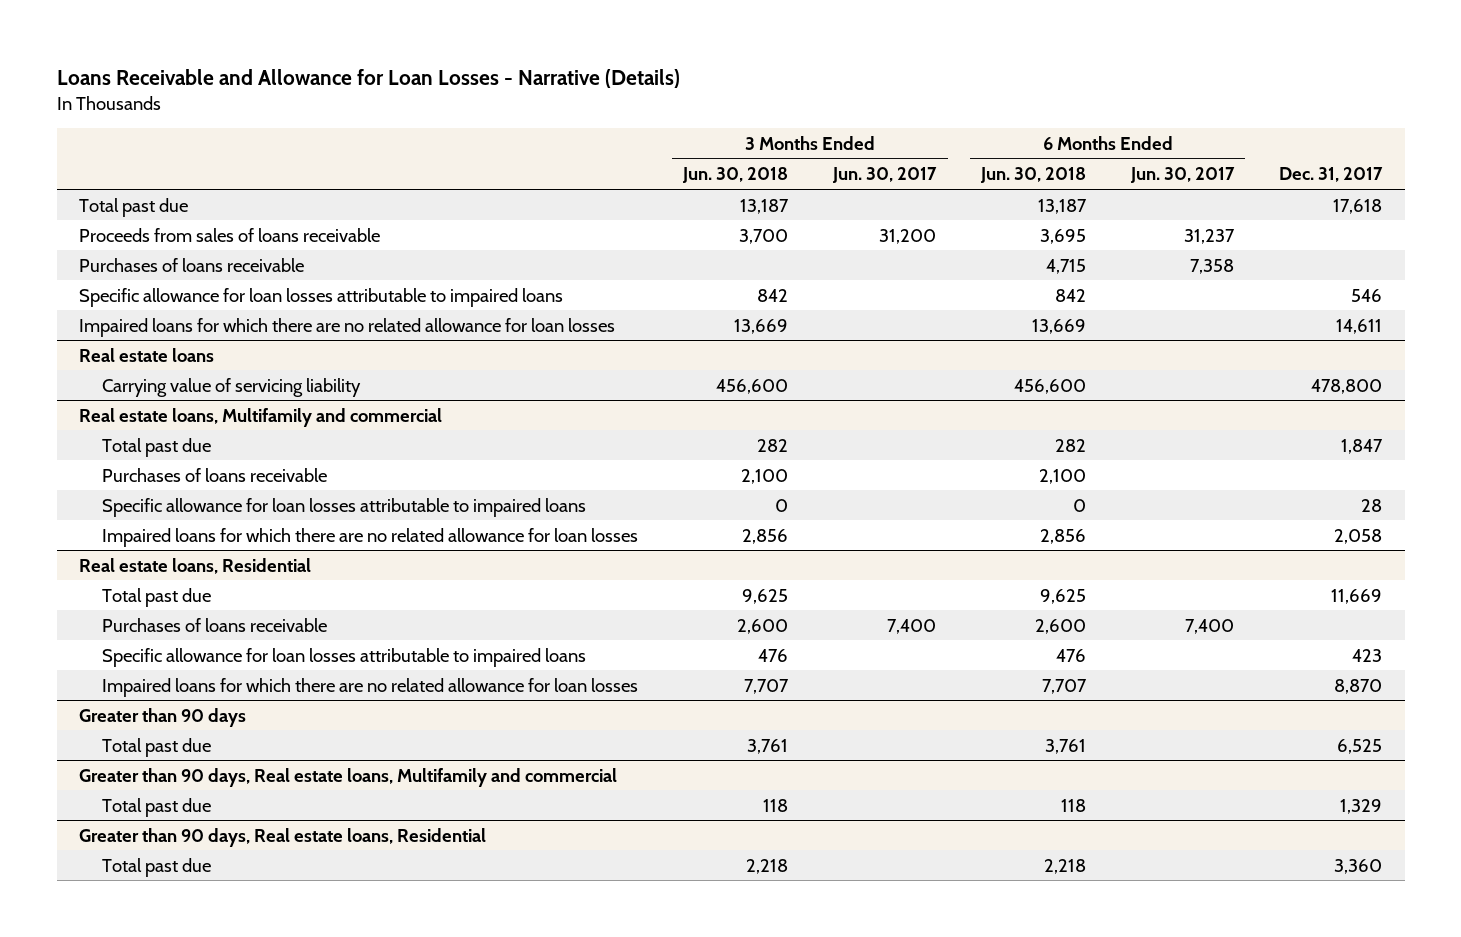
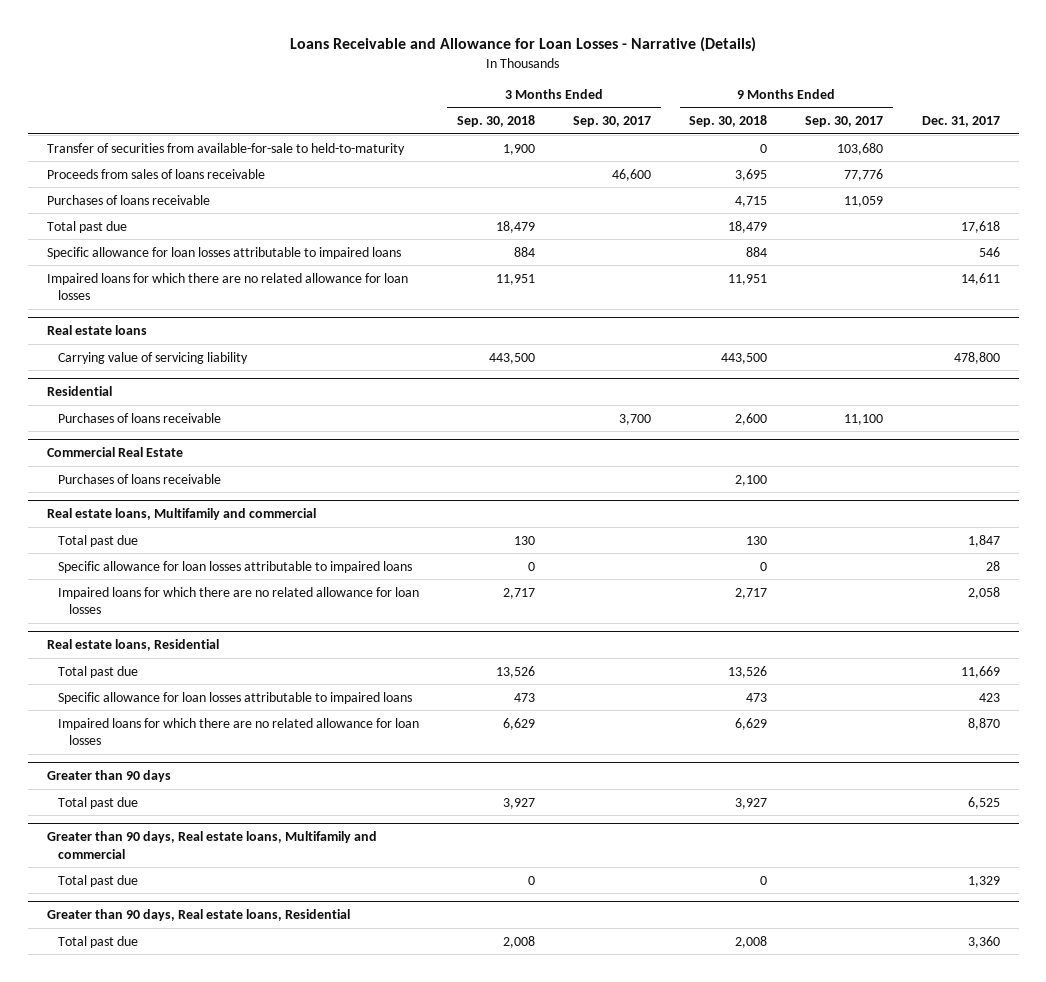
- | 3 Months Ended Jun. 30, 2018 | 3 Months Ended Jun. 30, 2017 | 6 Months Ended Jun. 30, 2018 | 6 Months Ended Jun. 30, 2017 | Dec. 31, 2017
+ | 3 Months Ended Sep. 30, 2018 | 3 Months Ended Sep. 30, 2017 | 9 Months Ended Sep. 30, 2018 | 9 Months Ended Sep. 30, 2017 | Dec. 31, 2017
+ Transfer of securities from available-for-sale to held-to-maturity | 1,900 | | 0 | 103,680 |
moved down: Total past due | 18,479 | | 18,479 | | 17,618
+ Residential
+ Purchases of loans receivable | | 3,700 | 2,600 | 11,100 |
+ Commercial Real Estate
+ Purchases of loans receivable | | | 2,100 | |
@ Real estate loans, Multifamily and commercial
- Purchases of loans receivable | 2,100 | | 2,100 | |
@ Real estate loans, Residential
- Purchases of loans receivable | 2,600 | 7,400 | 2,600 | 7,400 |

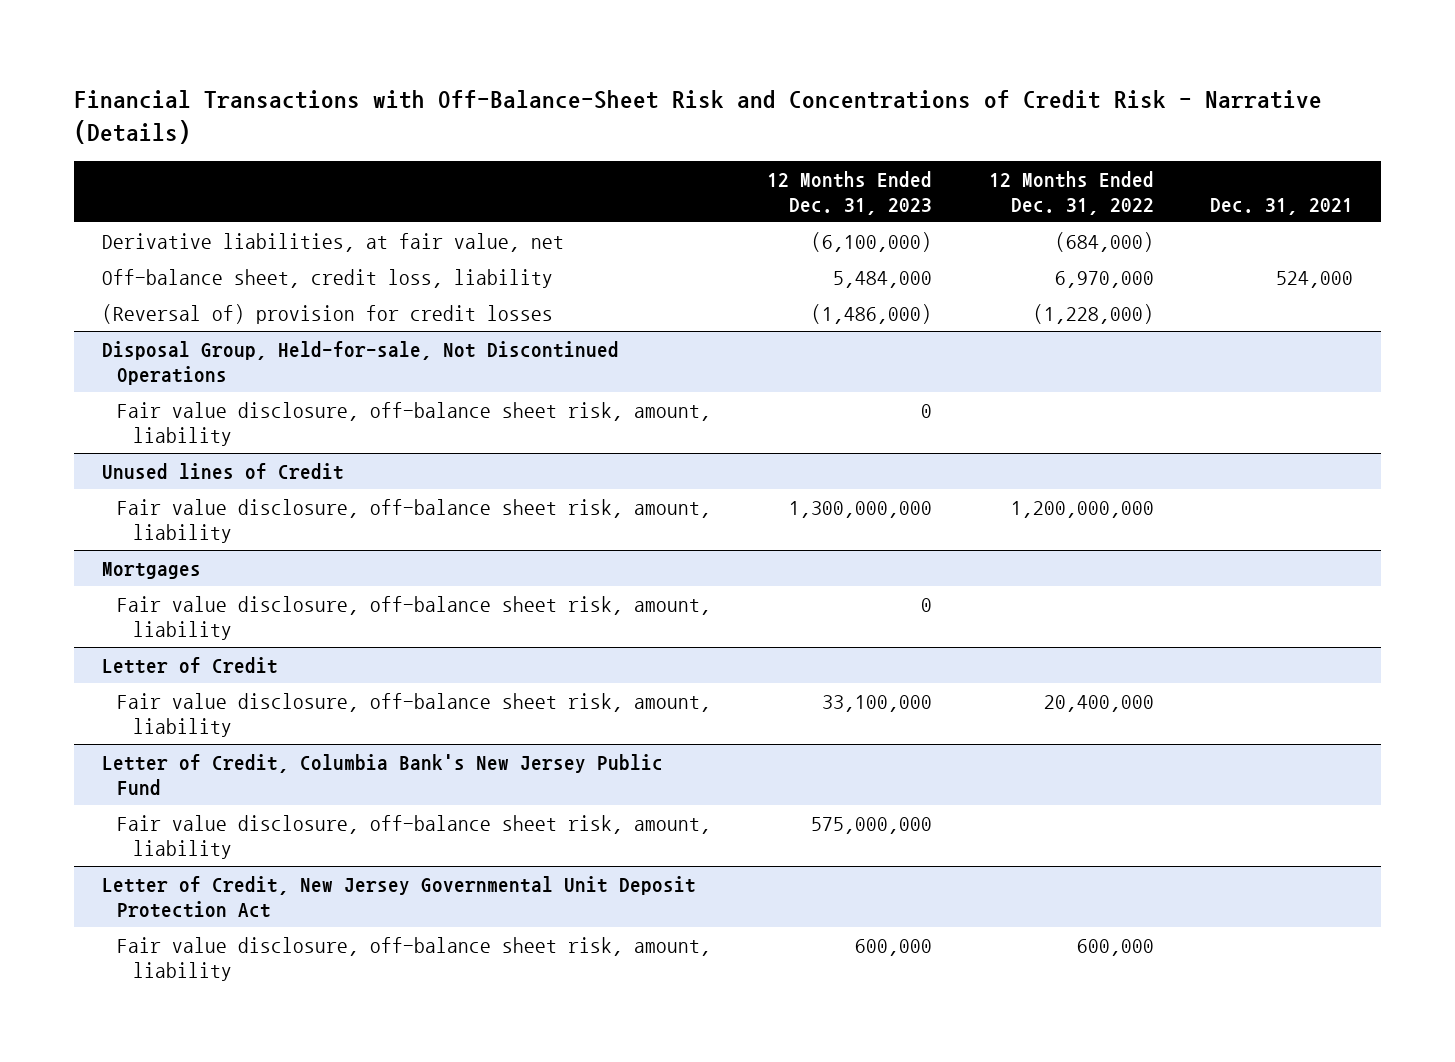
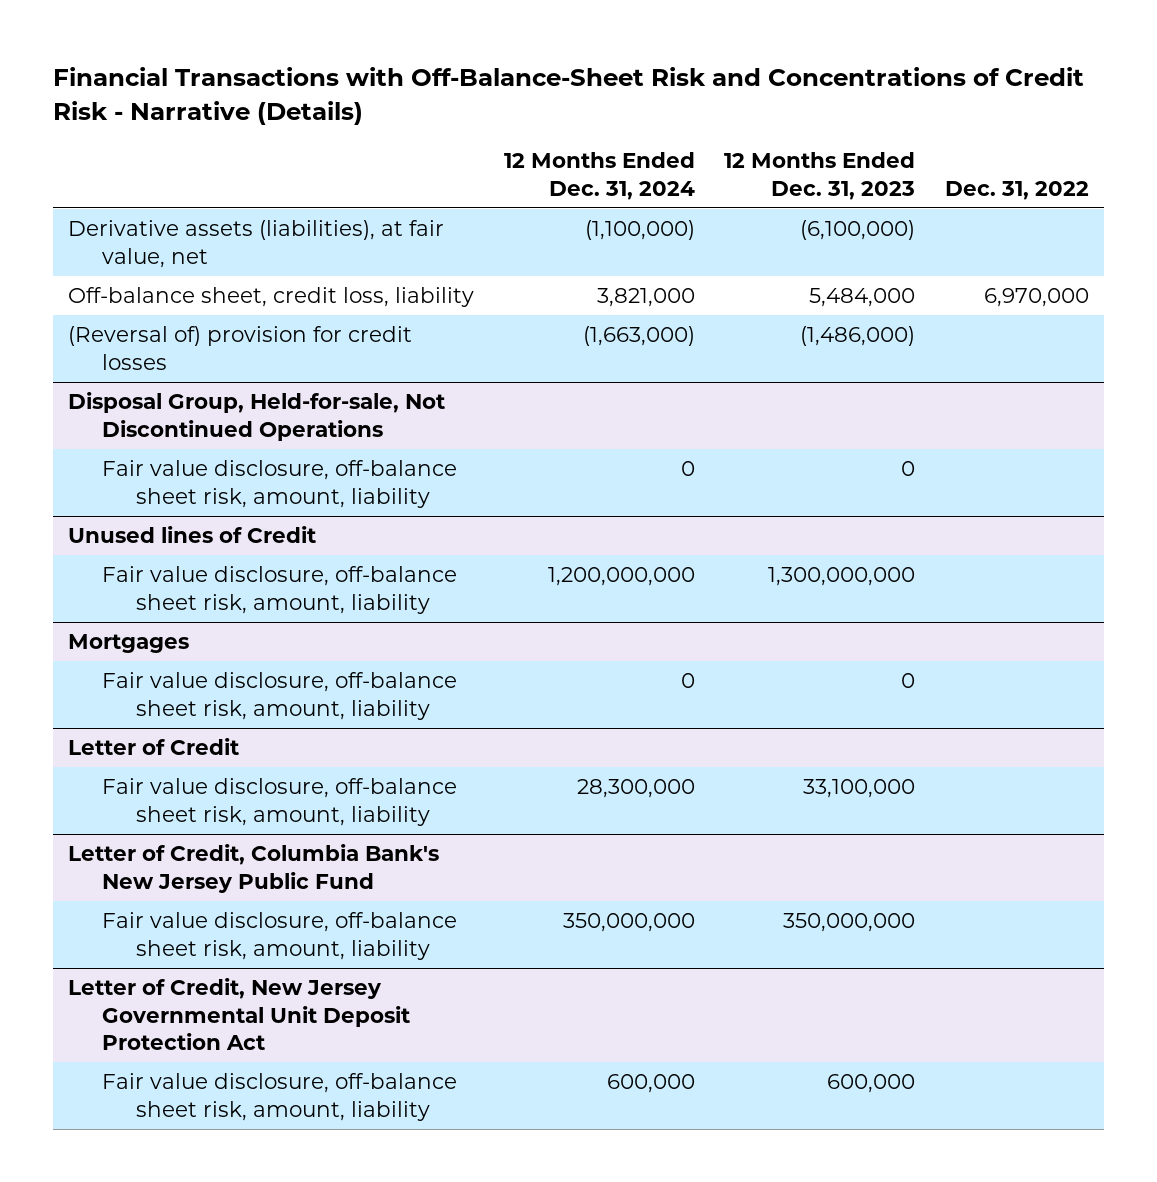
- | 12 Months Ended Dec. 31, 2023 | 12 Months Ended Dec. 31, 2022 | Dec. 31, 2021
+ | 12 Months Ended Dec. 31, 2024 | 12 Months Ended Dec. 31, 2023 | Dec. 31, 2022
- Derivative liabilities, at fair value, net | (6,100,000) | (684,000) |
+ Derivative assets (liabilities), at fair value, net | (1,100,000) | (6,100,000) |
@ Letter of Credit, Columbia Bank's New Jersey Public Fund
- Fair value disclosure, off-balance sheet risk, amount, liability | 575,000,000 | |
+ Fair value disclosure, off-balance sheet risk, amount, liability | 350,000,000 | 350,000,000 |

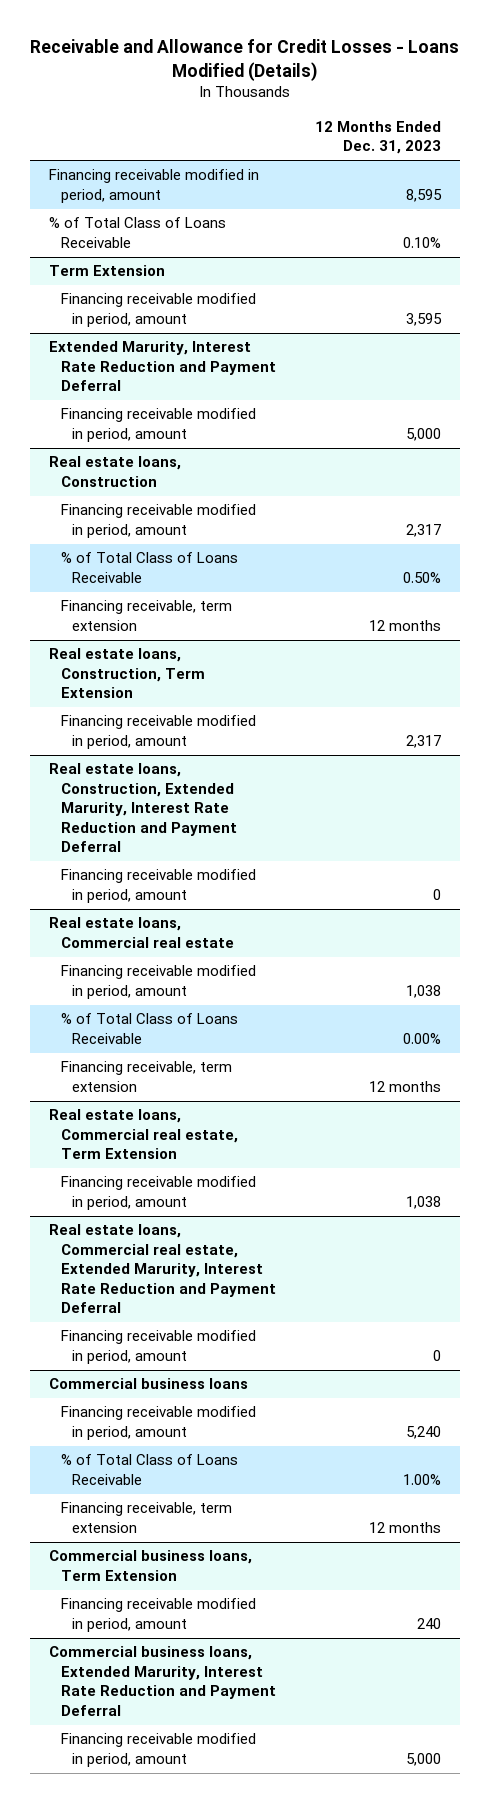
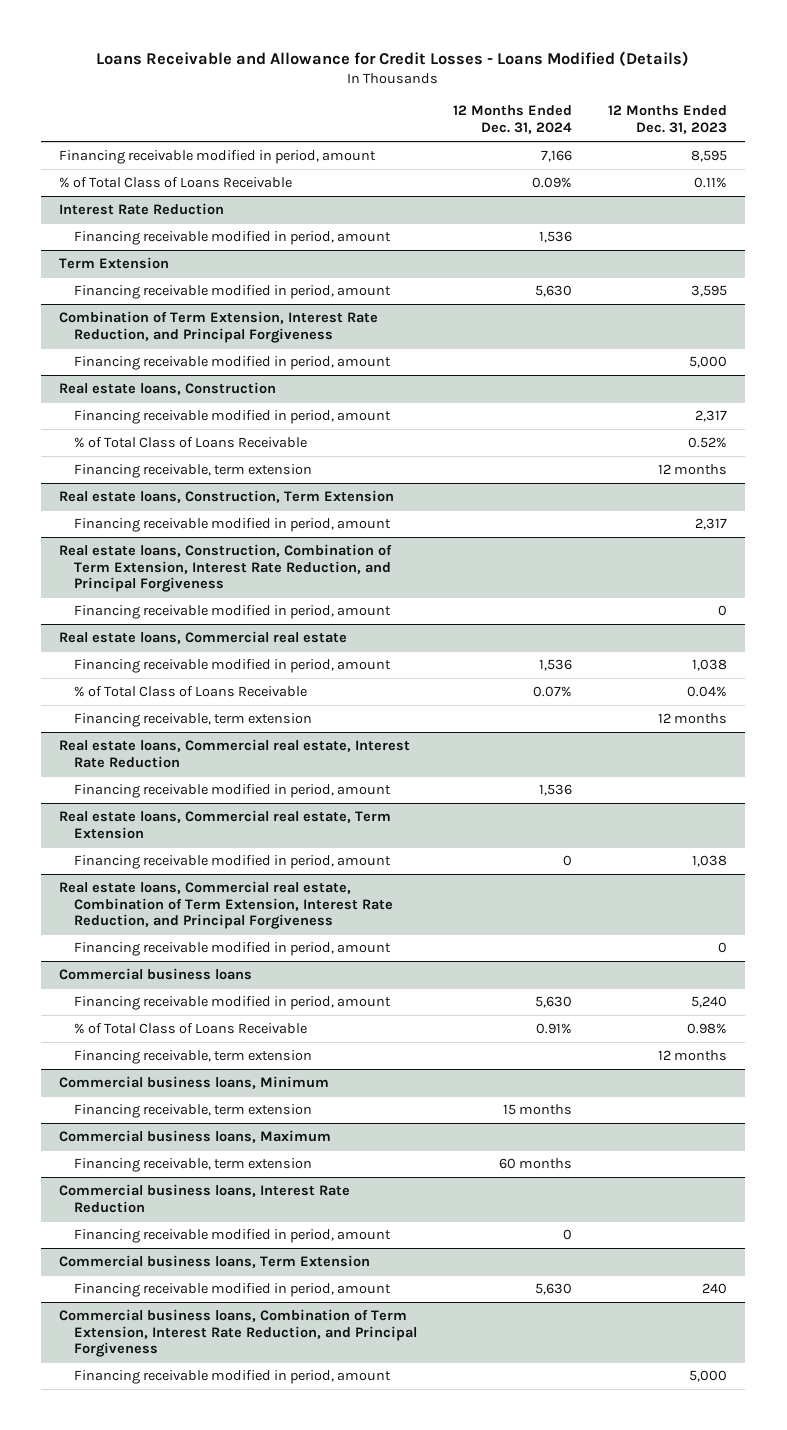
- Receivable and Allowance for Credit Losses - Loans Modified (Details)
+ Loans Receivable and Allowance for Credit Losses - Loans Modified (Details)
- | 12 Months Ended Dec. 31, 2023
+ | 12 Months Ended Dec. 31, 2024 | 12 Months Ended Dec. 31, 2023
- % of Total Class of Loans Receivable | 0.10%
+ % of Total Class of Loans Receivable | 0.09% | 0.11%
+ Interest Rate Reduction
+ Financing receivable modified in period, amount | 1,536 |
- Extended Marurity, Interest Rate Reduction and Payment Deferral
+ Combination of Term Extension, Interest Rate Reduction, and Principal Forgiveness
@ Real estate loans, Construction
- % of Total Class of Loans Receivable | 0.50%
+ % of Total Class of Loans Receivable | | 0.52%
- Real estate loans, Construction, Extended Marurity, Interest Rate Reduction and Payment Deferral
+ Real estate loans, Construction, Combination of Term Extension, Interest Rate Reduction, and Principal Forgiveness
@ Real estate loans, Commercial real estate
- % of Total Class of Loans Receivable | 0.00%
+ % of Total Class of Loans Receivable | 0.07% | 0.04%
+ Real estate loans, Commercial real estate, Interest Rate Reduction
+ Financing receivable modified in period, amount | 1,536 |
- Real estate loans, Commercial real estate, Extended Marurity, Interest Rate Reduction and Payment Deferral
+ Real estate loans, Commercial real estate, Combination of Term Extension, Interest Rate Reduction, and Principal Forgiveness
@ Commercial business loans
- % of Total Class of Loans Receivable | 1.00%
+ % of Total Class of Loans Receivable | 0.91% | 0.98%
+ Commercial business loans, Minimum
+ Financing receivable, term extension | 15 months |
+ Commercial business loans, Maximum
+ Financing receivable, term extension | 60 months |
+ Commercial business loans, Interest Rate Reduction
+ Financing receivable modified in period, amount | 0 |
- Commercial business loans, Extended Marurity, Interest Rate Reduction and Payment Deferral
+ Commercial business loans, Combination of Term Extension, Interest Rate Reduction, and Principal Forgiveness

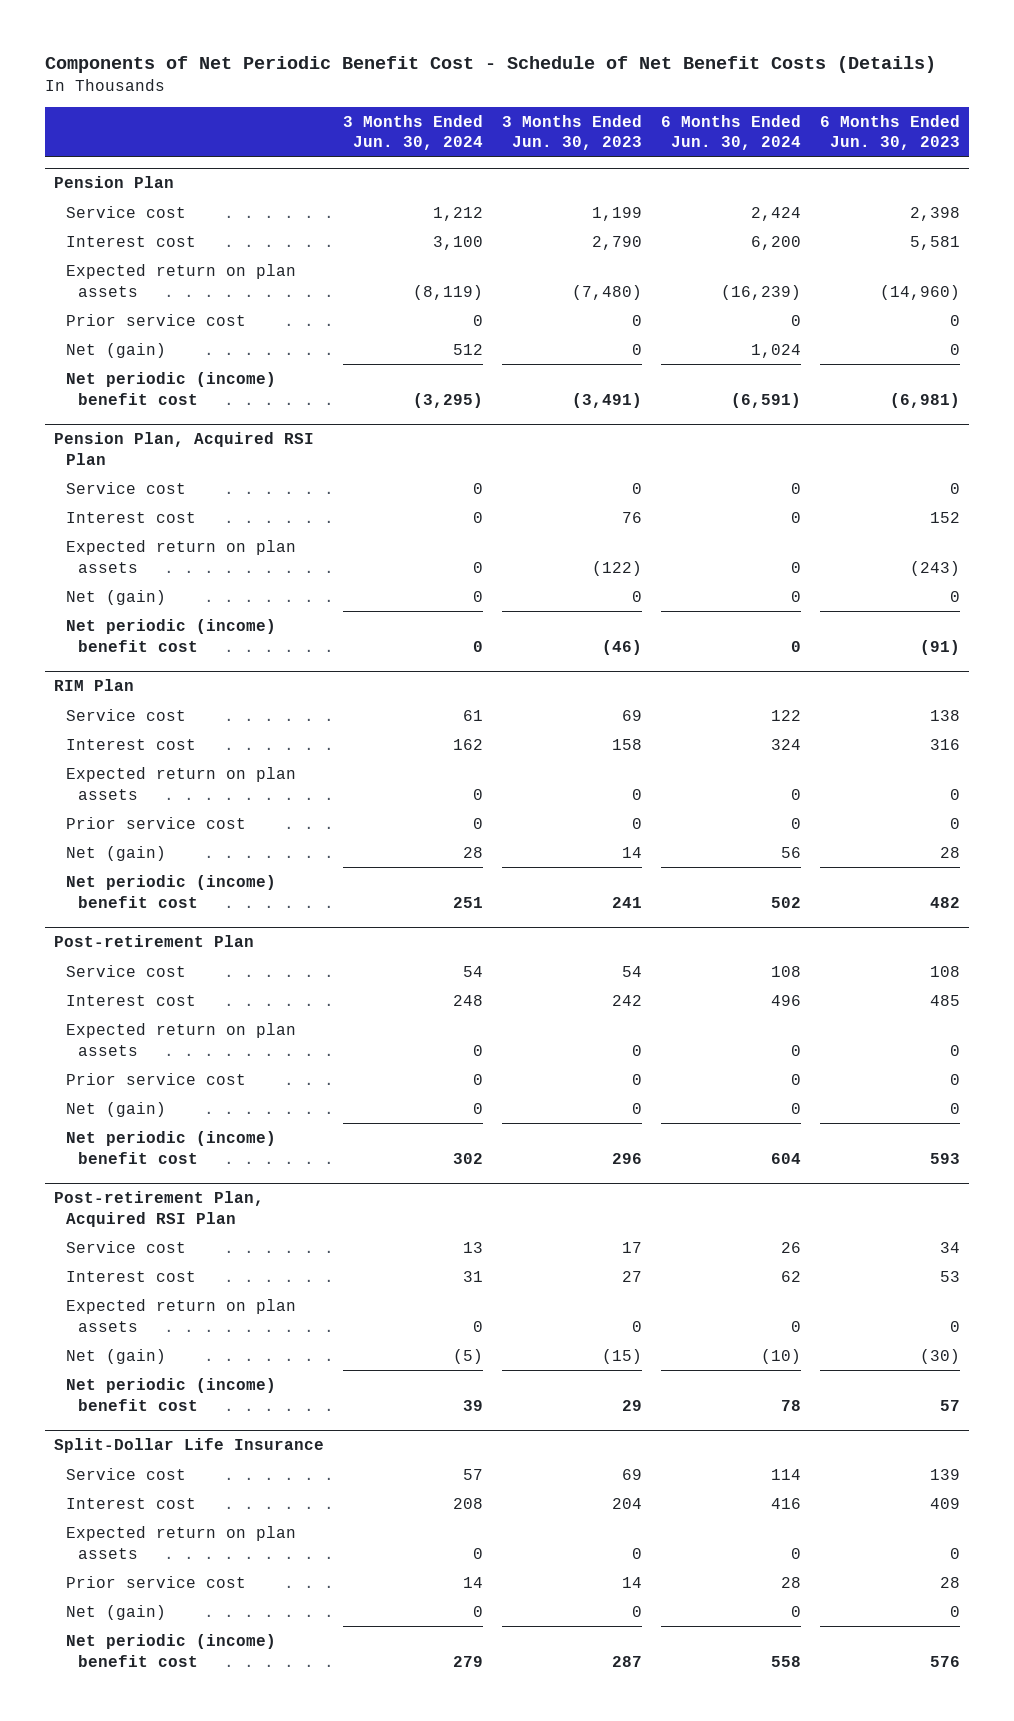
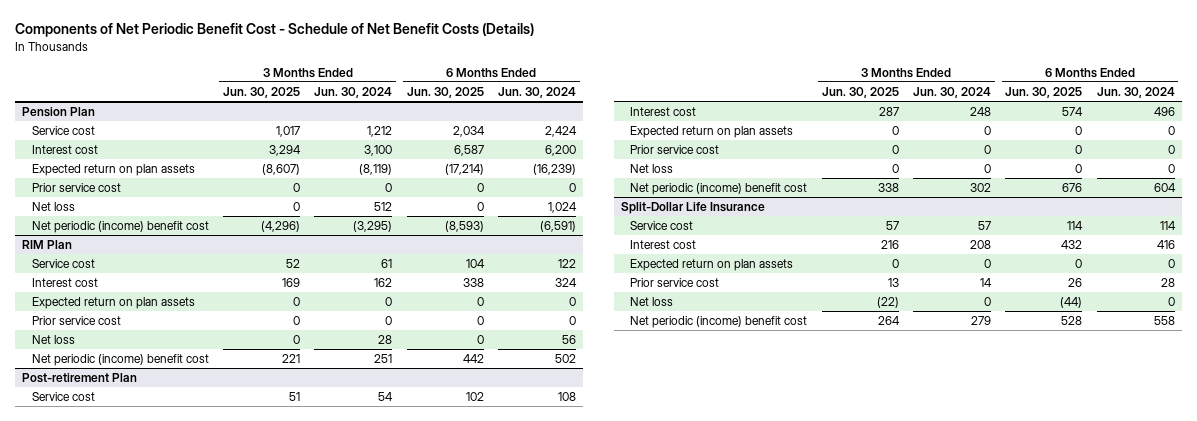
- | 3 Months Ended Jun. 30, 2024 | 3 Months Ended Jun. 30, 2023 | 6 Months Ended Jun. 30, 2024 | 6 Months Ended Jun. 30, 2023
+ | 3 Months Ended Jun. 30, 2025 | 3 Months Ended Jun. 30, 2024 | 6 Months Ended Jun. 30, 2025 | 6 Months Ended Jun. 30, 2024
@ Pension Plan
- Net (gain) | 512 | 0 | 1,024 | 0
+ Net loss | 0 | 512 | 0 | 1,024
- Pension Plan, Acquired RSI Plan
- Service cost | 0 | 0 | 0 | 0
- Interest cost | 0 | 76 | 0 | 152
- Expected return on plan assets | 0 | (122) | 0 | (243)
- Net (gain) | 0 | 0 | 0 | 0
- Net periodic (income) benefit cost | 0 | (46) | 0 | (91)
@ RIM Plan
- Net (gain) | 28 | 14 | 56 | 28
+ Net loss | 0 | 28 | 0 | 56
@ Post-retirement Plan
- Net (gain) | 0 | 0 | 0 | 0
+ Net loss | 0 | 0 | 0 | 0
- Post-retirement Plan, Acquired RSI Plan
- Service cost | 13 | 17 | 26 | 34
- Interest cost | 31 | 27 | 62 | 53
- Expected return on plan assets | 0 | 0 | 0 | 0
- Net (gain) | (5) | (15) | (10) | (30)
- Net periodic (income) benefit cost | 39 | 29 | 78 | 57
@ Split-Dollar Life Insurance
- Net (gain) | 0 | 0 | 0 | 0
+ Net loss | (22) | 0 | (44) | 0

